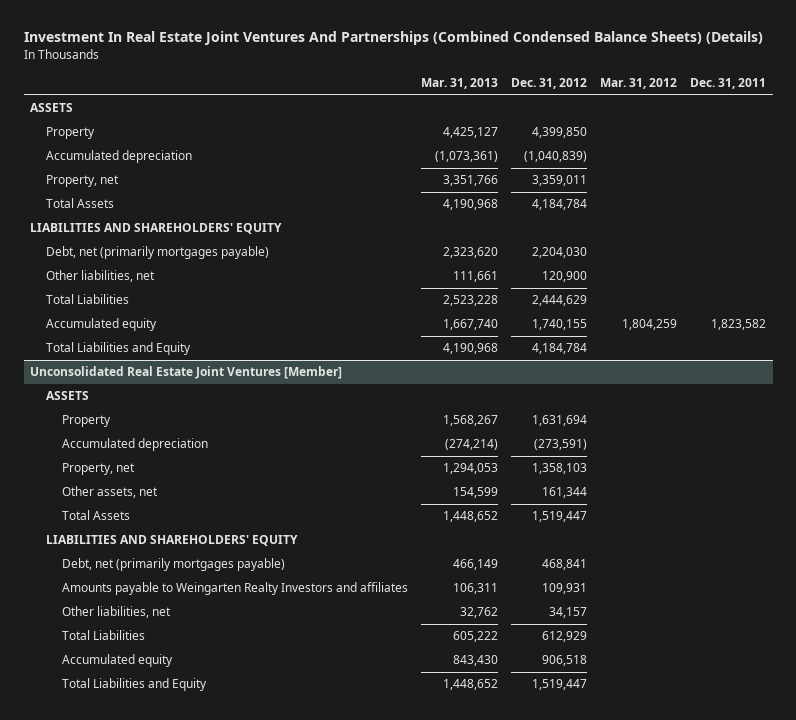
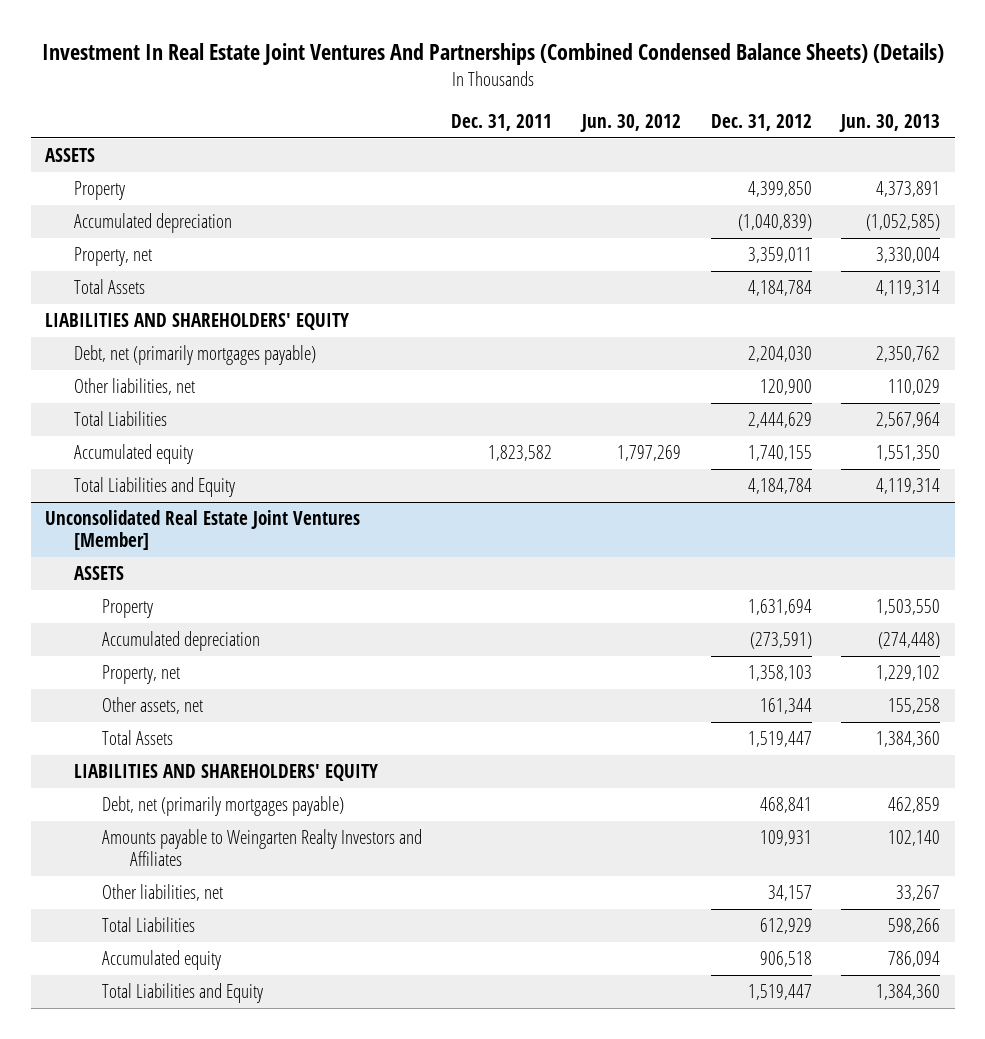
- | Mar. 31, 2013 | Dec. 31, 2012 | Mar. 31, 2012 | Dec. 31, 2011
+ | Dec. 31, 2011 | Jun. 30, 2012 | Dec. 31, 2012 | Jun. 30, 2013
@ Unconsolidated Real Estate Joint Ventures [Member]
- Amounts payable to Weingarten Realty Investors and affiliates | 106,311 | 109,931 | |
+ Amounts payable to Weingarten Realty Investors and Affiliates | | | 109,931 | 102,140

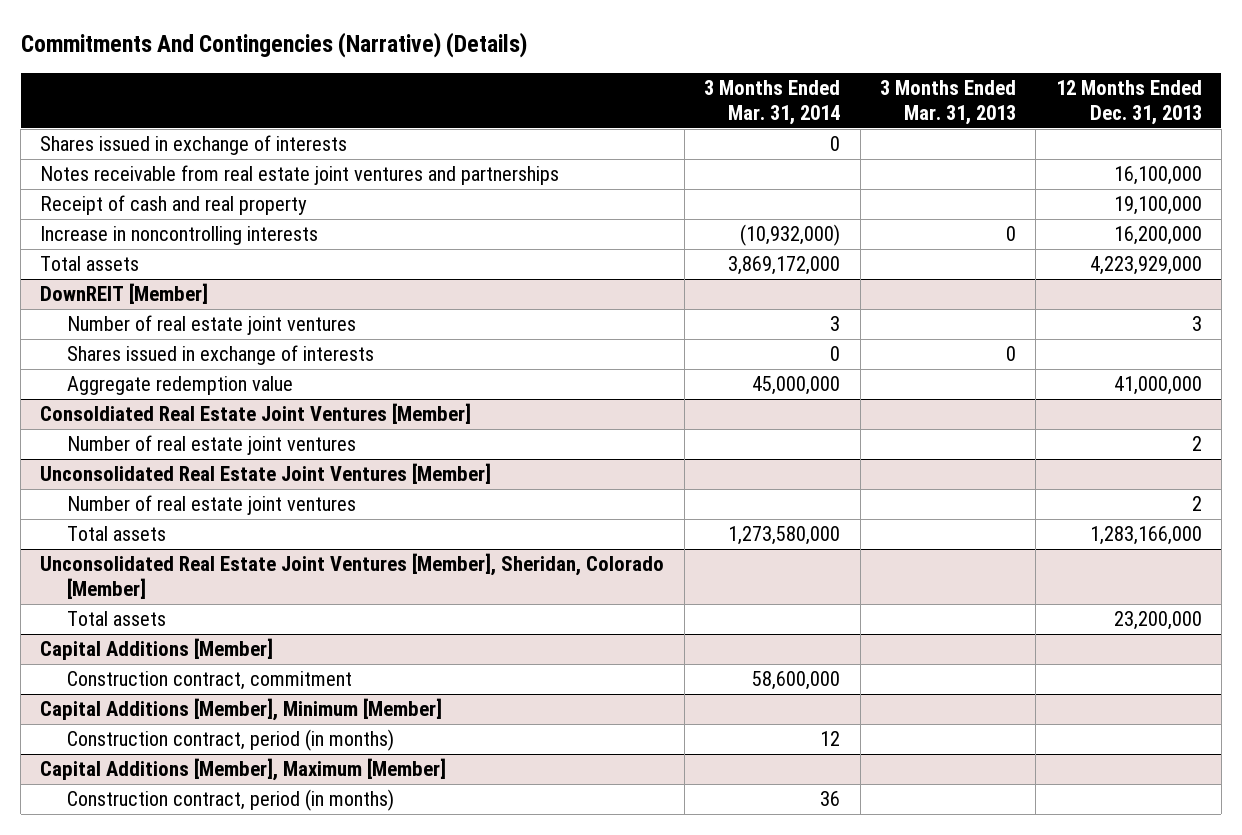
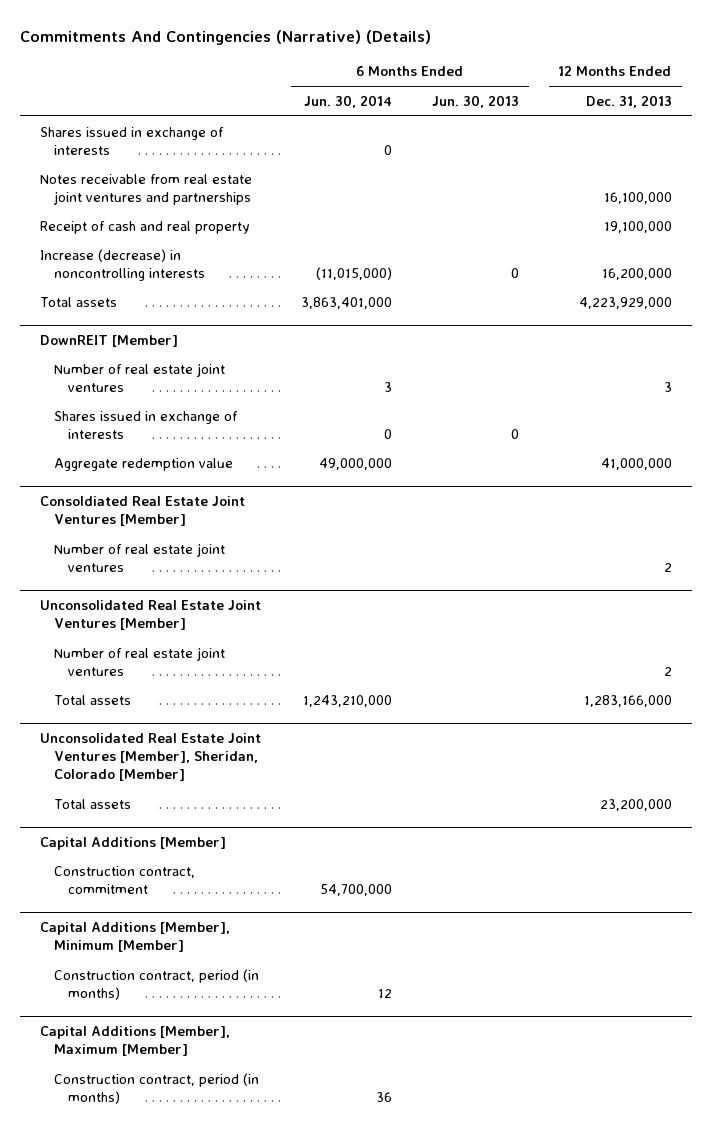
- | 3 Months Ended Mar. 31, 2014 | 3 Months Ended Mar. 31, 2013 | 12 Months Ended Dec. 31, 2013
+ | 6 Months Ended Jun. 30, 2014 | 6 Months Ended Jun. 30, 2013 | 12 Months Ended Dec. 31, 2013
- Increase in noncontrolling interests | (10,932,000) | 0 | 16,200,000
+ Increase (decrease) in noncontrolling interests | (11,015,000) | 0 | 16,200,000

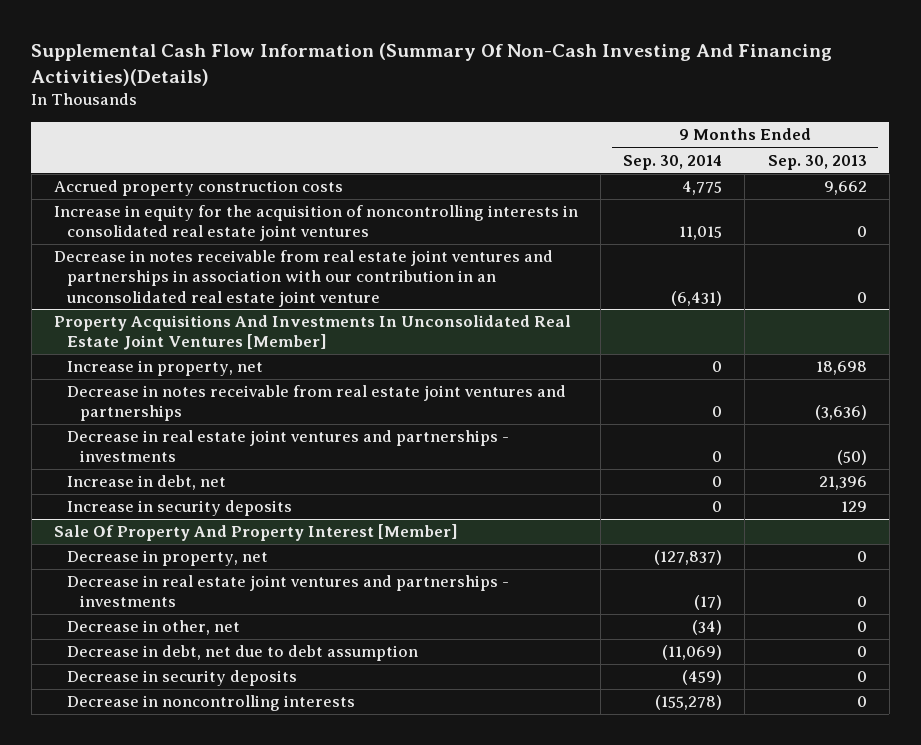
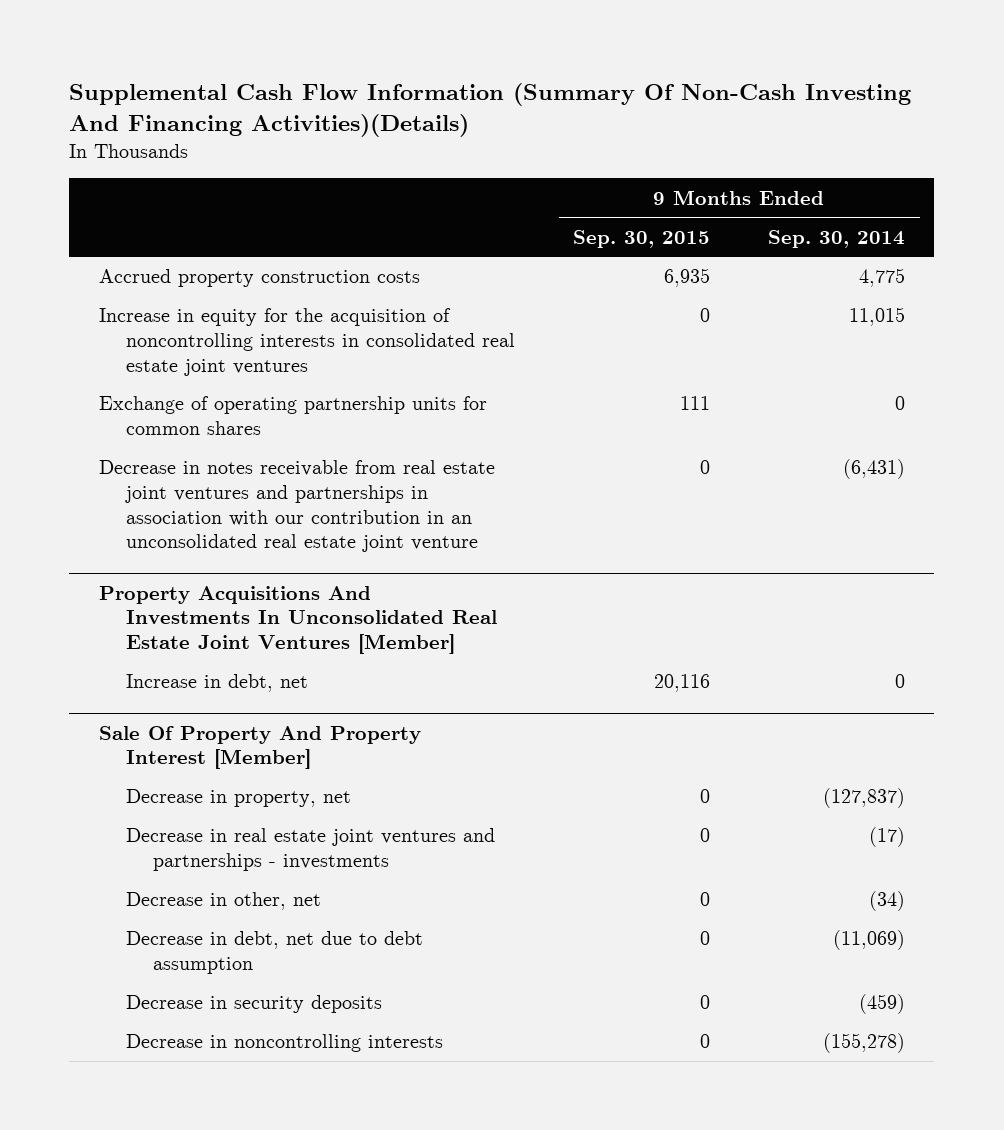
- | 9 Months Ended Sep. 30, 2014 | 9 Months Ended Sep. 30, 2013
+ | 9 Months Ended Sep. 30, 2015 | 9 Months Ended Sep. 30, 2014
+ Exchange of operating partnership units for common shares | 111 | 0
@ Property Acquisitions And Investments In Unconsolidated Real Estate Joint Ventures [Member]
- Increase in property, net | 0 | 18,698
- Decrease in notes receivable from real estate joint ventures and partnerships | 0 | (3,636)
- Decrease in real estate joint ventures and partnerships - investments | 0 | (50)
- Increase in security deposits | 0 | 129

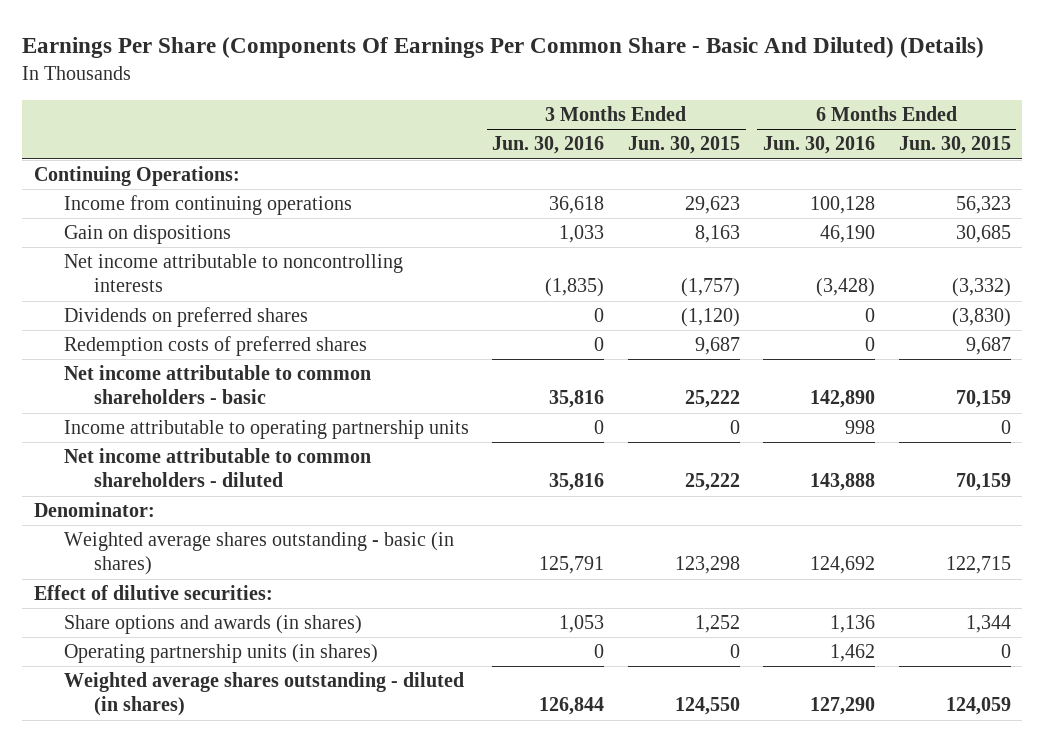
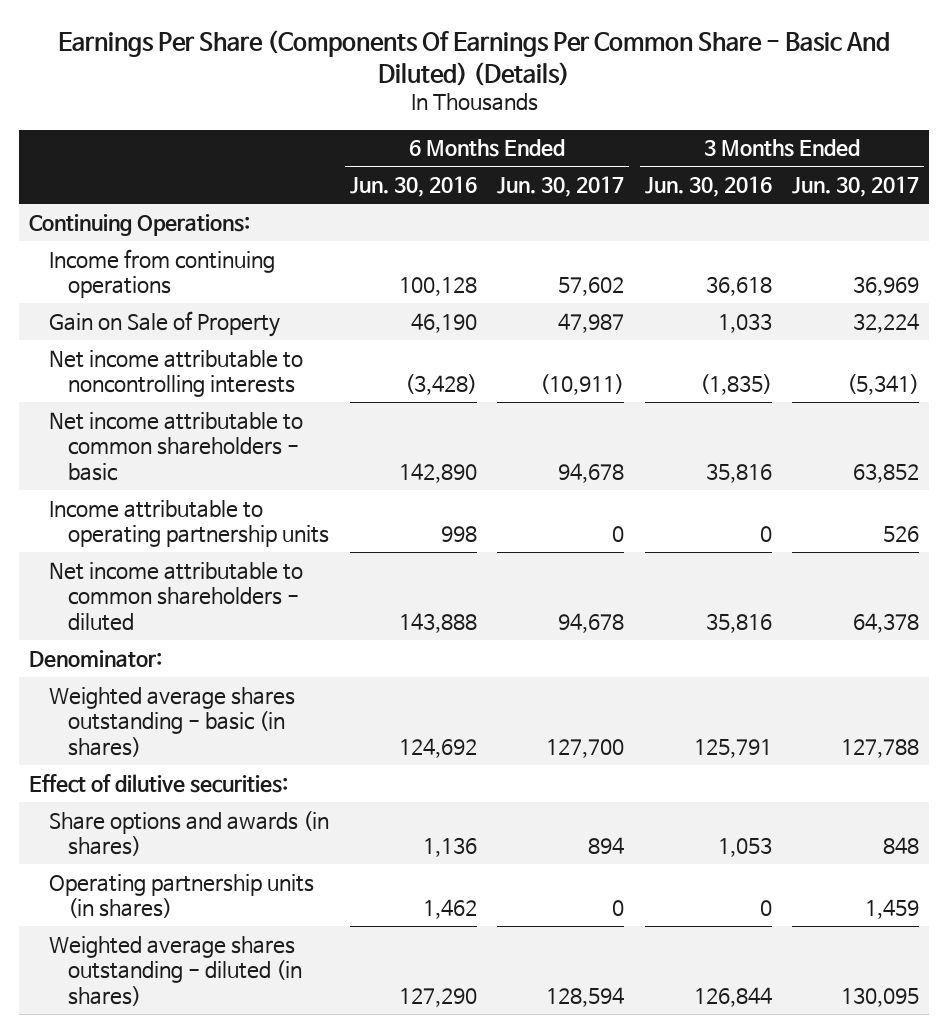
- | 3 Months Ended Jun. 30, 2016 | 3 Months Ended Jun. 30, 2015 | 6 Months Ended Jun. 30, 2016 | 6 Months Ended Jun. 30, 2015
+ | 6 Months Ended Jun. 30, 2016 | 6 Months Ended Jun. 30, 2017 | 3 Months Ended Jun. 30, 2016 | 3 Months Ended Jun. 30, 2017
- Gain on dispositions | 1,033 | 8,163 | 46,190 | 30,685
+ Gain on Sale of Property | 46,190 | 47,987 | 1,033 | 32,224
- Dividends on preferred shares | 0 | (1,120) | 0 | (3,830)
- Redemption costs of preferred shares | 0 | 9,687 | 0 | 9,687

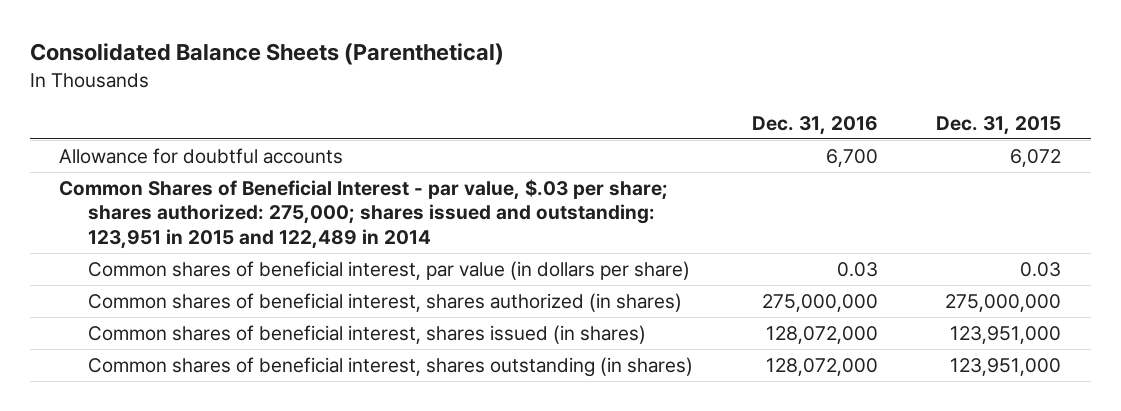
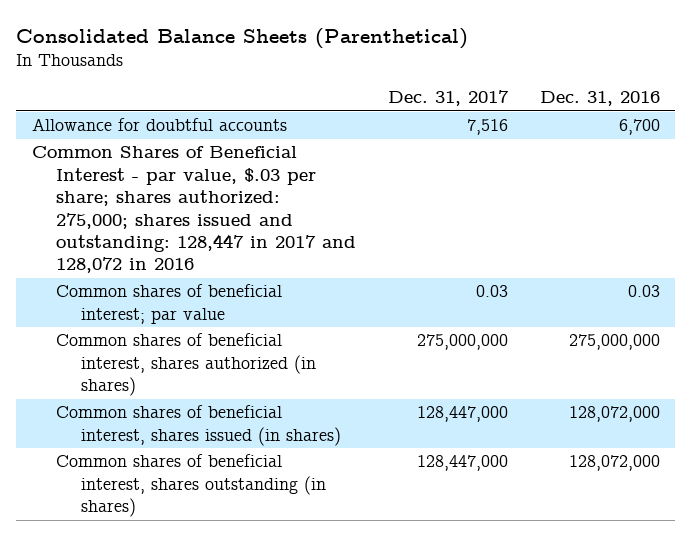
- | Dec. 31, 2016 | Dec. 31, 2015
+ | Dec. 31, 2017 | Dec. 31, 2016
- Common Shares of Beneficial Interest - par value, $.03 per share; shares authorized: 275,000; shares issued and outstanding: 123,951 in 2015 and 122,489 in 2014
- Common shares of beneficial interest, par value (in dollars per share) | 0.03 | 0.03
+ Common Shares of Beneficial Interest - par value, $.03 per share; shares authorized: 275,000; shares issued and outstanding: 128,447 in 2017 and 128,072 in 2016
+ Common shares of beneficial interest; par value | 0.03 | 0.03

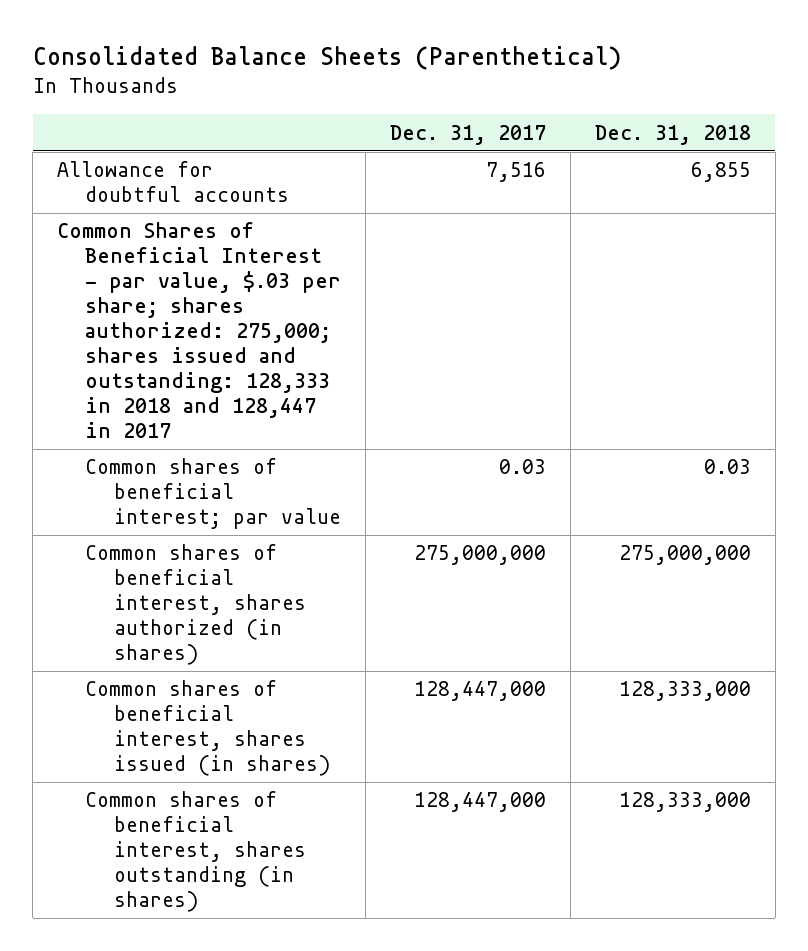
- | Dec. 31, 2017 | Dec. 31, 2016
+ | Dec. 31, 2017 | Dec. 31, 2018
- Common Shares of Beneficial Interest - par value, $.03 per share; shares authorized: 275,000; shares issued and outstanding: 128,447 in 2017 and 128,072 in 2016
+ Common Shares of Beneficial Interest - par value, $.03 per share; shares authorized: 275,000; shares issued and outstanding: 128,333 in 2018 and 128,447 in 2017

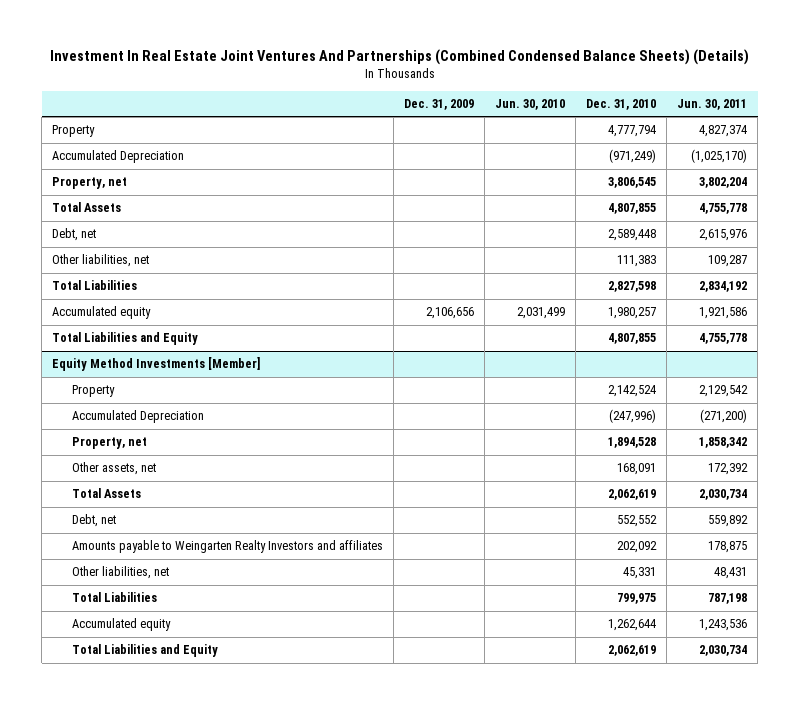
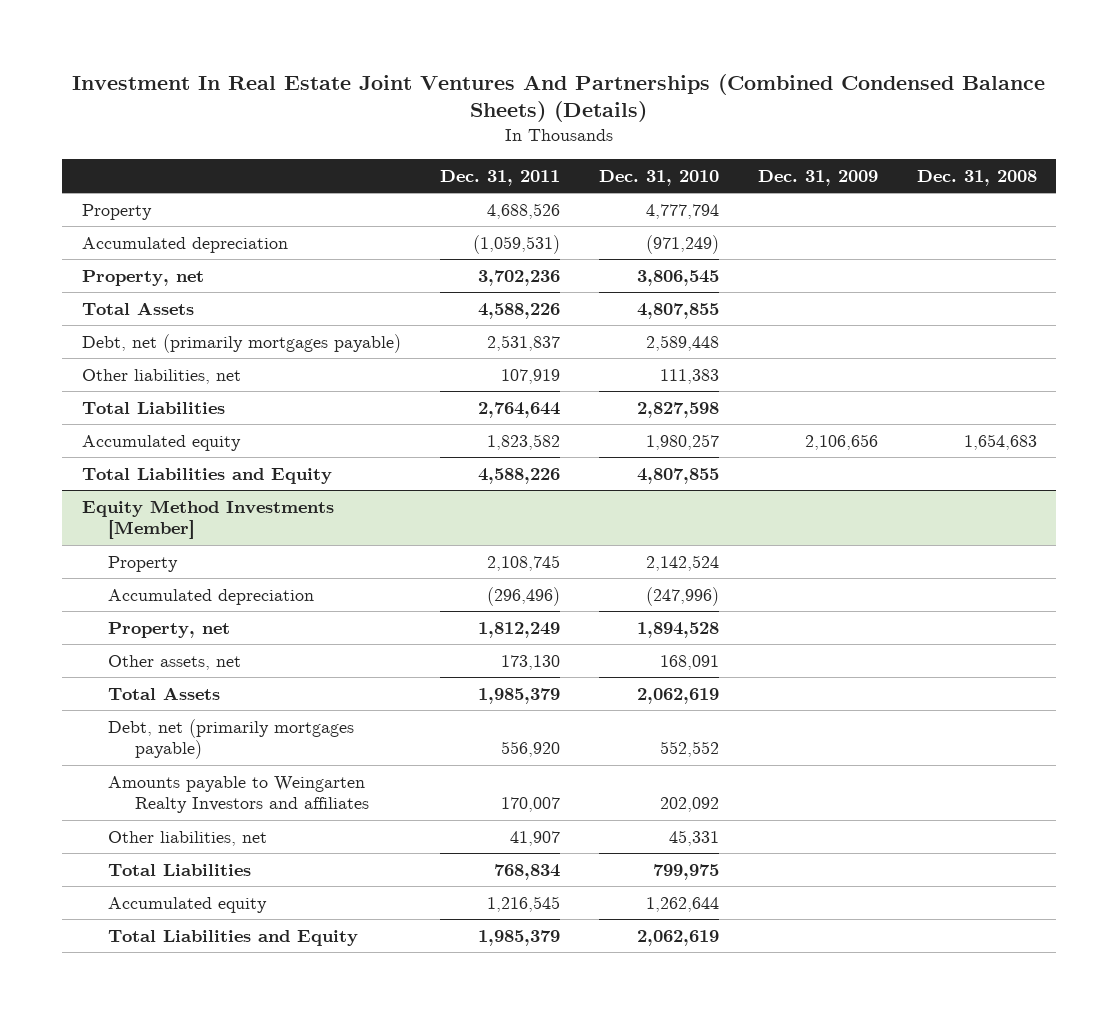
- | Dec. 31, 2009 | Jun. 30, 2010 | Dec. 31, 2010 | Jun. 30, 2011
+ | Dec. 31, 2011 | Dec. 31, 2010 | Dec. 31, 2009 | Dec. 31, 2008
- Accumulated Depreciation | | | (971,249) | (1,025,170)
+ Accumulated depreciation | (1,059,531) | (971,249) | |
- Debt, net | | | 2,589,448 | 2,615,976
+ Debt, net (primarily mortgages payable) | 2,531,837 | 2,589,448 | |
@ Equity Method Investments [Member]
- Accumulated Depreciation | | | (247,996) | (271,200)
+ Accumulated depreciation | (296,496) | (247,996) | |
- Debt, net | | | 552,552 | 559,892
+ Debt, net (primarily mortgages payable) | 556,920 | 552,552 | |

